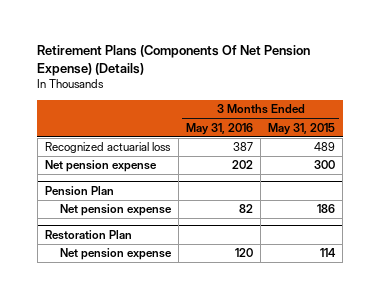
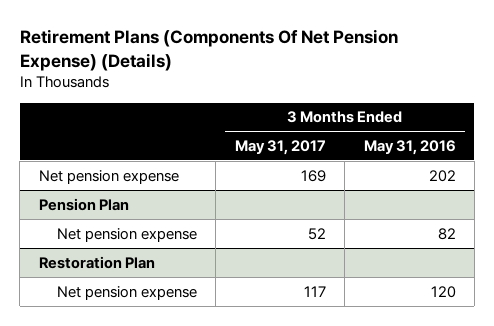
- | 3 Months Ended May 31, 2016 | 3 Months Ended May 31, 2015
+ | 3 Months Ended May 31, 2017 | 3 Months Ended May 31, 2016
- Recognized actuarial loss | 387 | 489

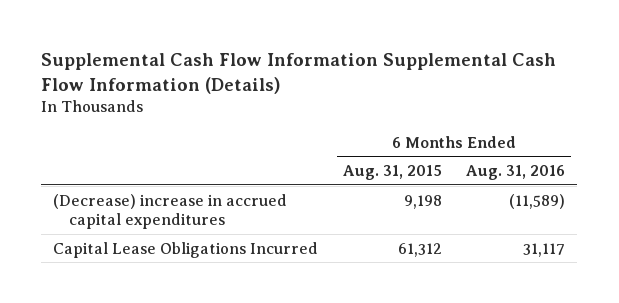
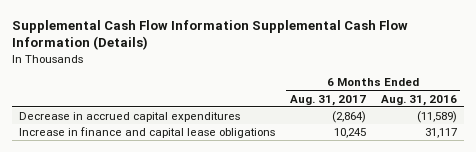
- | 6 Months Ended Aug. 31, 2015 | 6 Months Ended Aug. 31, 2016
+ | 6 Months Ended Aug. 31, 2017 | 6 Months Ended Aug. 31, 2016
- (Decrease) increase in accrued capital expenditures | 9,198 | (11,589)
- Capital Lease Obligations Incurred | 61,312 | 31,117
+ Decrease in accrued capital expenditures | (2,864) | (11,589)
+ Increase in finance and capital lease obligations | 10,245 | 31,117

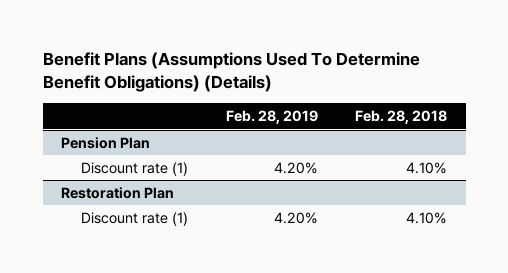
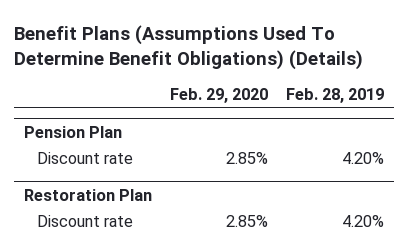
- | Feb. 28, 2019 | Feb. 28, 2018
+ | Feb. 29, 2020 | Feb. 28, 2019
@ Pension Plan
- Discount rate (1) | 4.20% | 4.10%
+ Discount rate | 2.85% | 4.20%
@ Restoration Plan
- Discount rate (1) | 4.20% | 4.10%
+ Discount rate | 2.85% | 4.20%

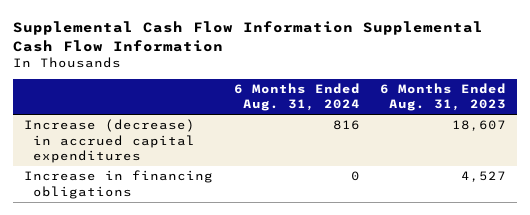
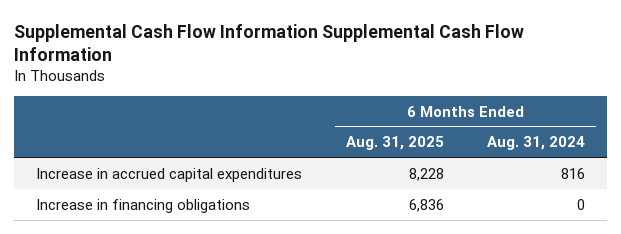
- | 6 Months Ended Aug. 31, 2024 | 6 Months Ended Aug. 31, 2023
+ | 6 Months Ended Aug. 31, 2025 | 6 Months Ended Aug. 31, 2024
- Increase (decrease) in accrued capital expenditures | 816 | 18,607
+ Increase in accrued capital expenditures | 8,228 | 816

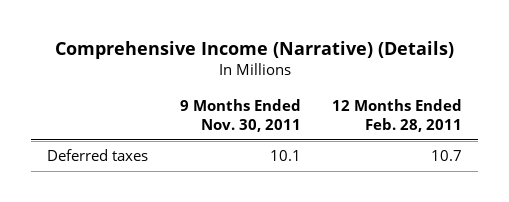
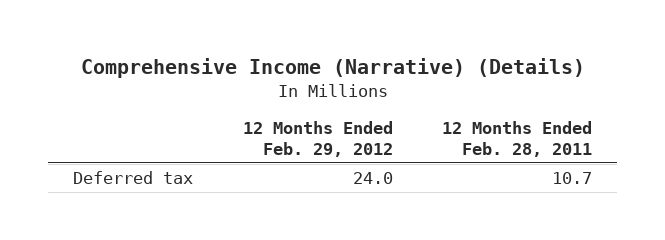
- | 9 Months Ended Nov. 30, 2011 | 12 Months Ended Feb. 28, 2011
+ | 12 Months Ended Feb. 29, 2012 | 12 Months Ended Feb. 28, 2011
- Deferred taxes | 10.1 | 10.7
+ Deferred tax | 24.0 | 10.7

